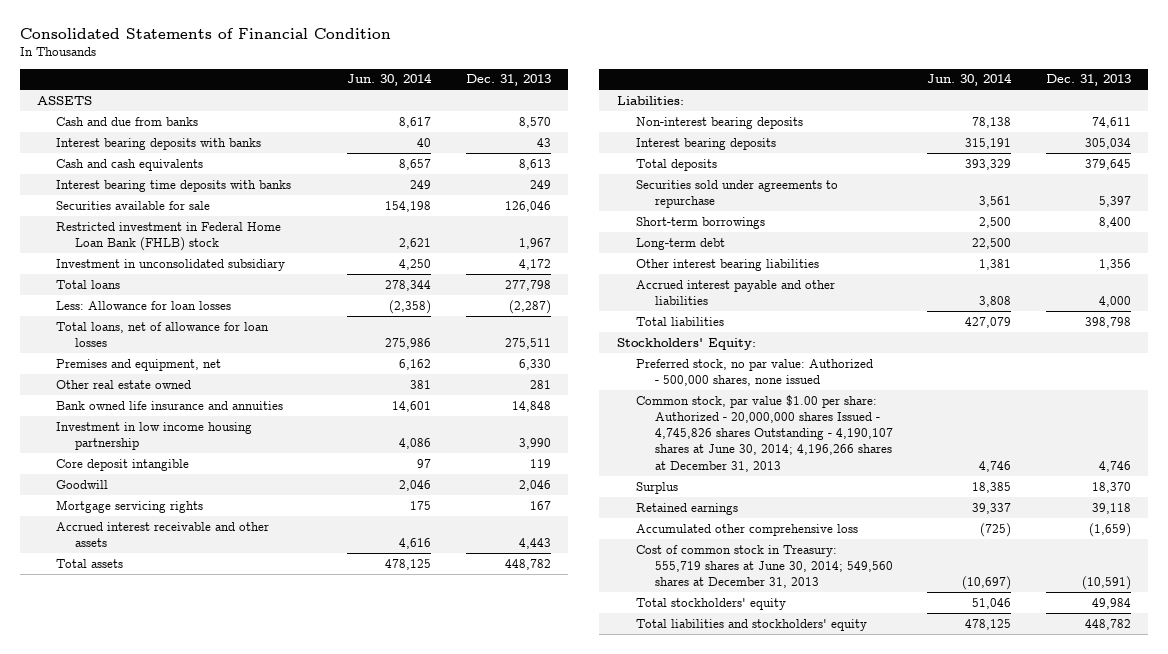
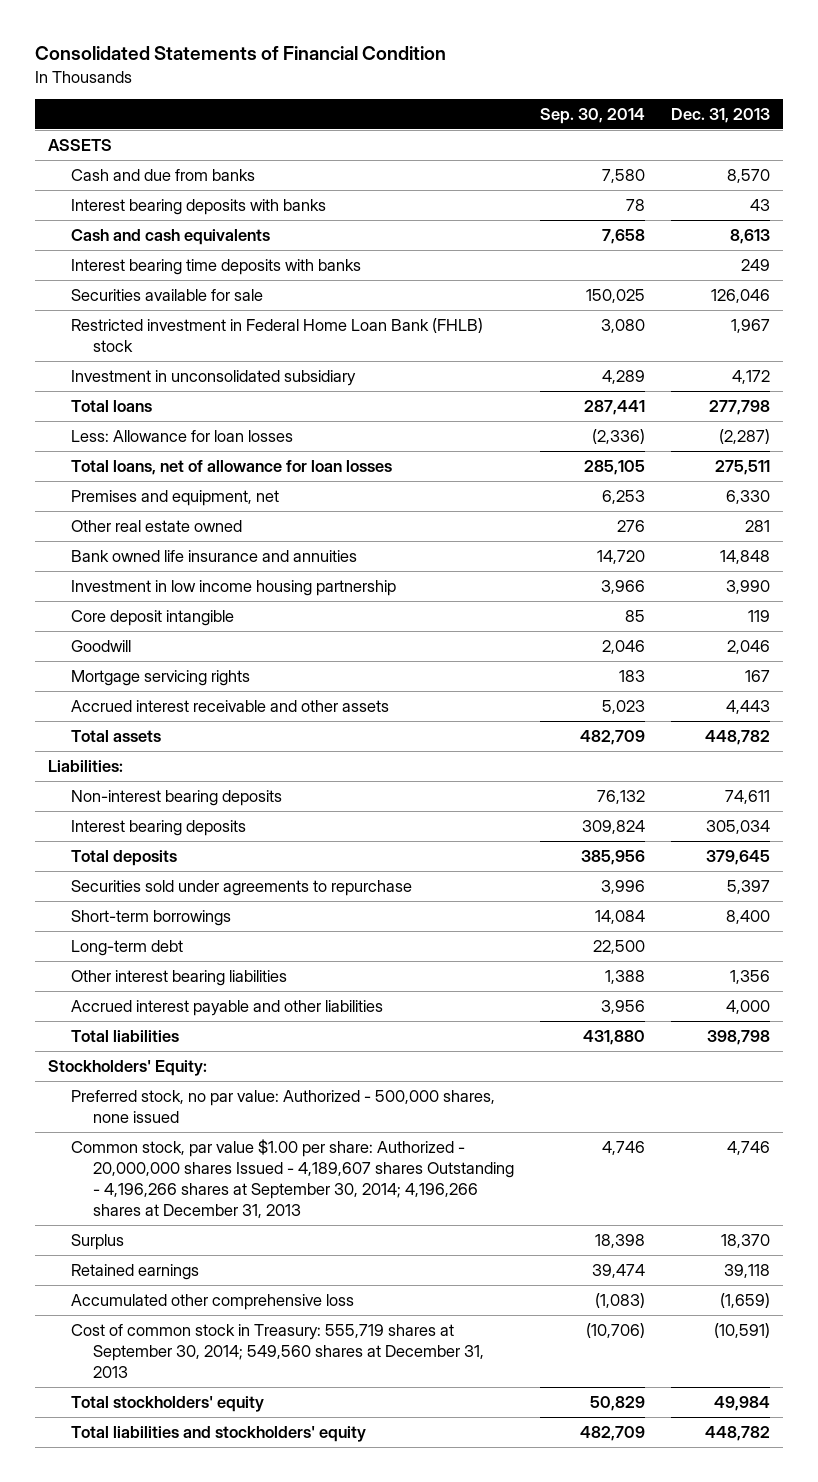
- | Jun. 30, 2014 | Dec. 31, 2013
+ | Sep. 30, 2014 | Dec. 31, 2013
- Common stock, par value $1.00 per share: Authorized - 20,000,000 shares Issued - 4,745,826 shares Outstanding - 4,190,107 shares at June 30, 2014; 4,196,266 shares at December 31, 2013 | 4,746 | 4,746
+ Common stock, par value $1.00 per share: Authorized - 20,000,000 shares Issued - 4,189,607 shares Outstanding - 4,196,266 shares at September 30, 2014; 4,196,266 shares at December 31, 2013 | 4,746 | 4,746
- Cost of common stock in Treasury: 555,719 shares at June 30, 2014; 549,560 shares at December 31, 2013 | (10,697) | (10,591)
+ Cost of common stock in Treasury: 555,719 shares at September 30, 2014; 549,560 shares at December 31, 2013 | (10,706) | (10,591)

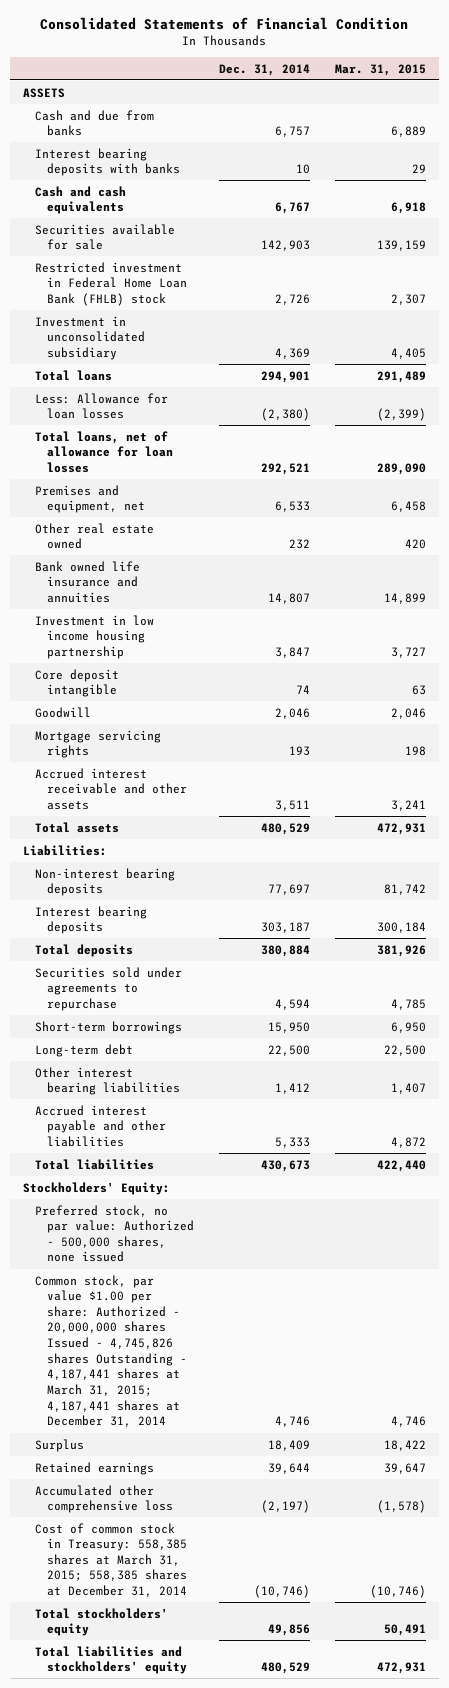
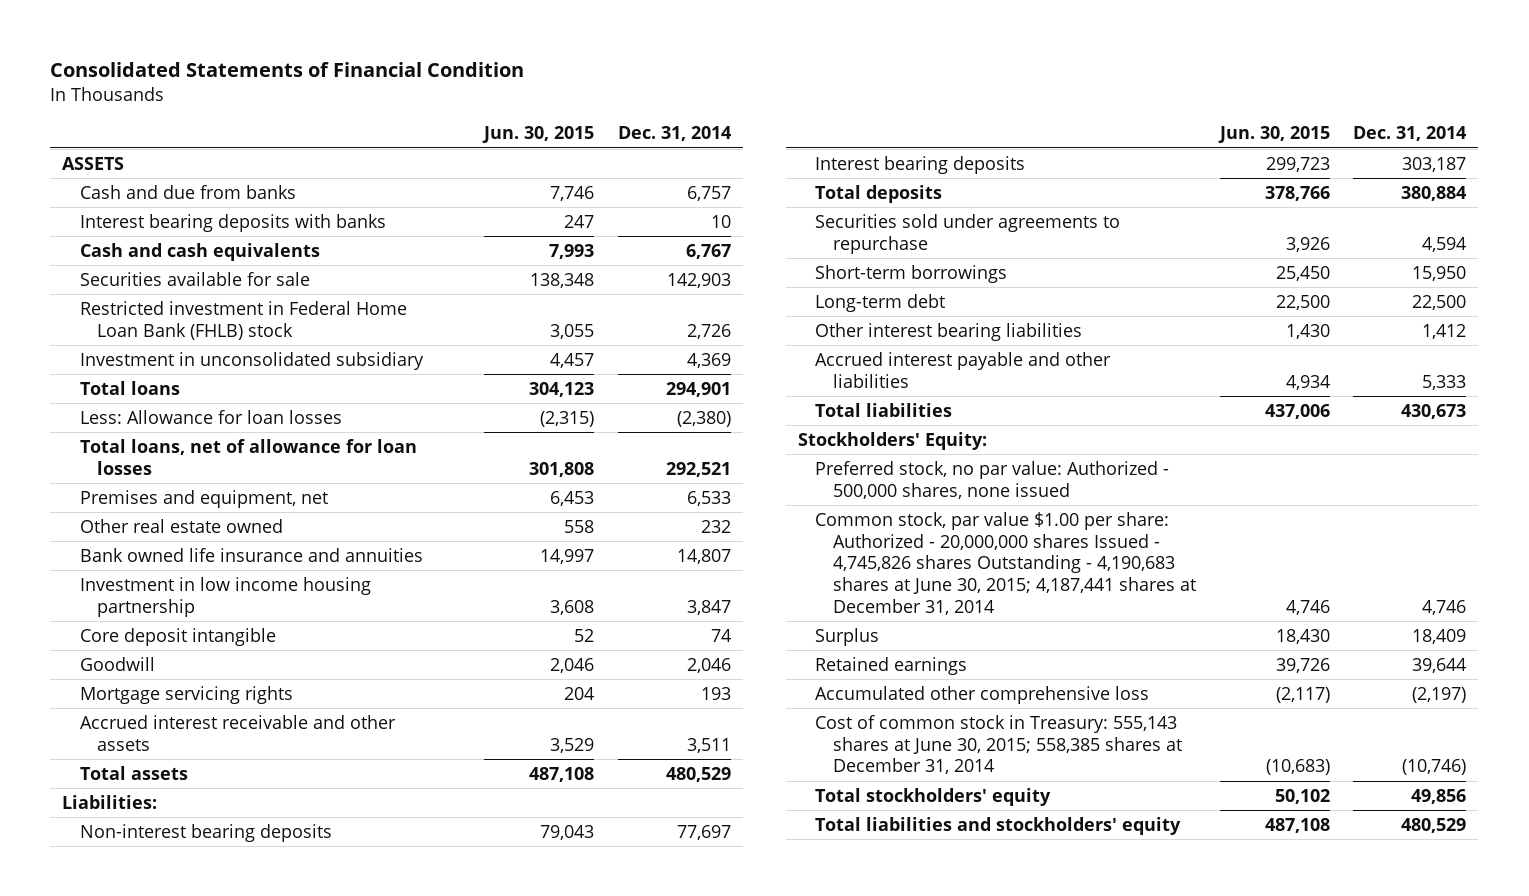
- | Dec. 31, 2014 | Mar. 31, 2015
+ | Jun. 30, 2015 | Dec. 31, 2014
- Common stock, par value $1.00 per share: Authorized - 20,000,000 shares Issued - 4,745,826 shares Outstanding - 4,187,441 shares at March 31, 2015; 4,187,441 shares at December 31, 2014 | 4,746 | 4,746
+ Common stock, par value $1.00 per share: Authorized - 20,000,000 shares Issued - 4,745,826 shares Outstanding - 4,190,683 shares at June 30, 2015; 4,187,441 shares at December 31, 2014 | 4,746 | 4,746
- Cost of common stock in Treasury: 558,385 shares at March 31, 2015; 558,385 shares at December 31, 2014 | (10,746) | (10,746)
+ Cost of common stock in Treasury: 555,143 shares at June 30, 2015; 558,385 shares at December 31, 2014 | (10,683) | (10,746)

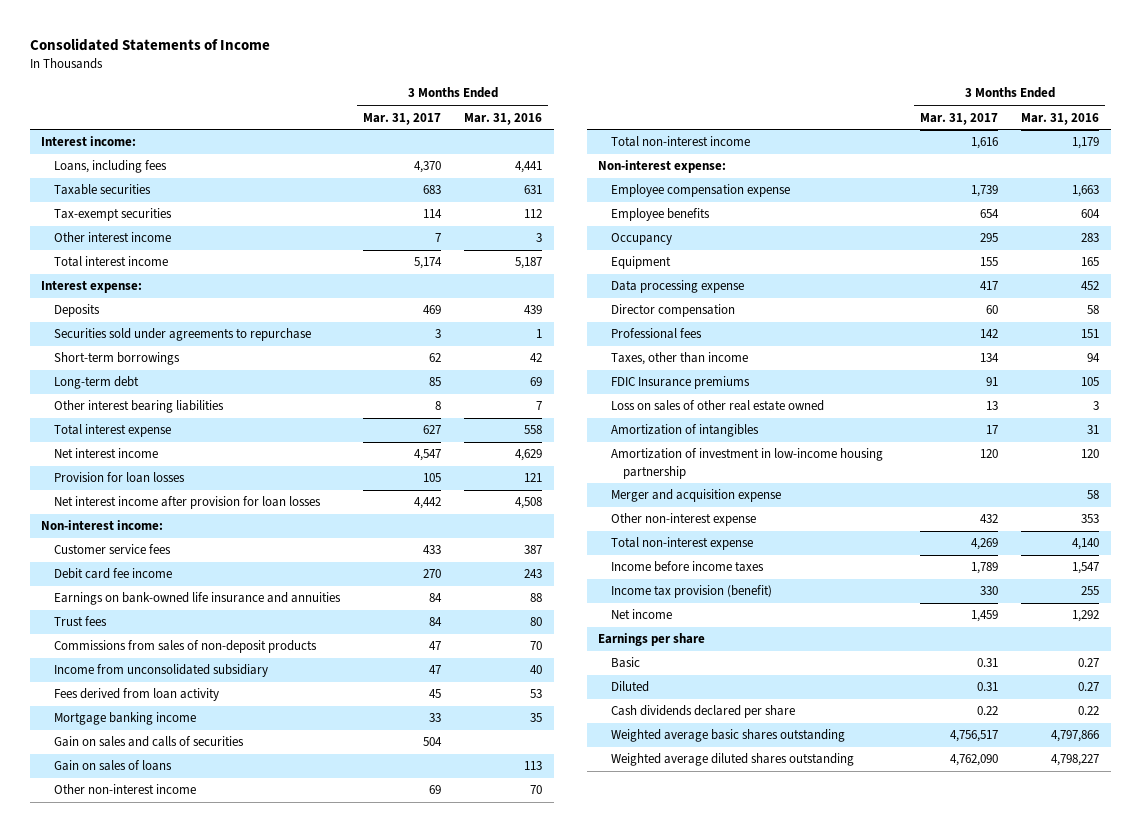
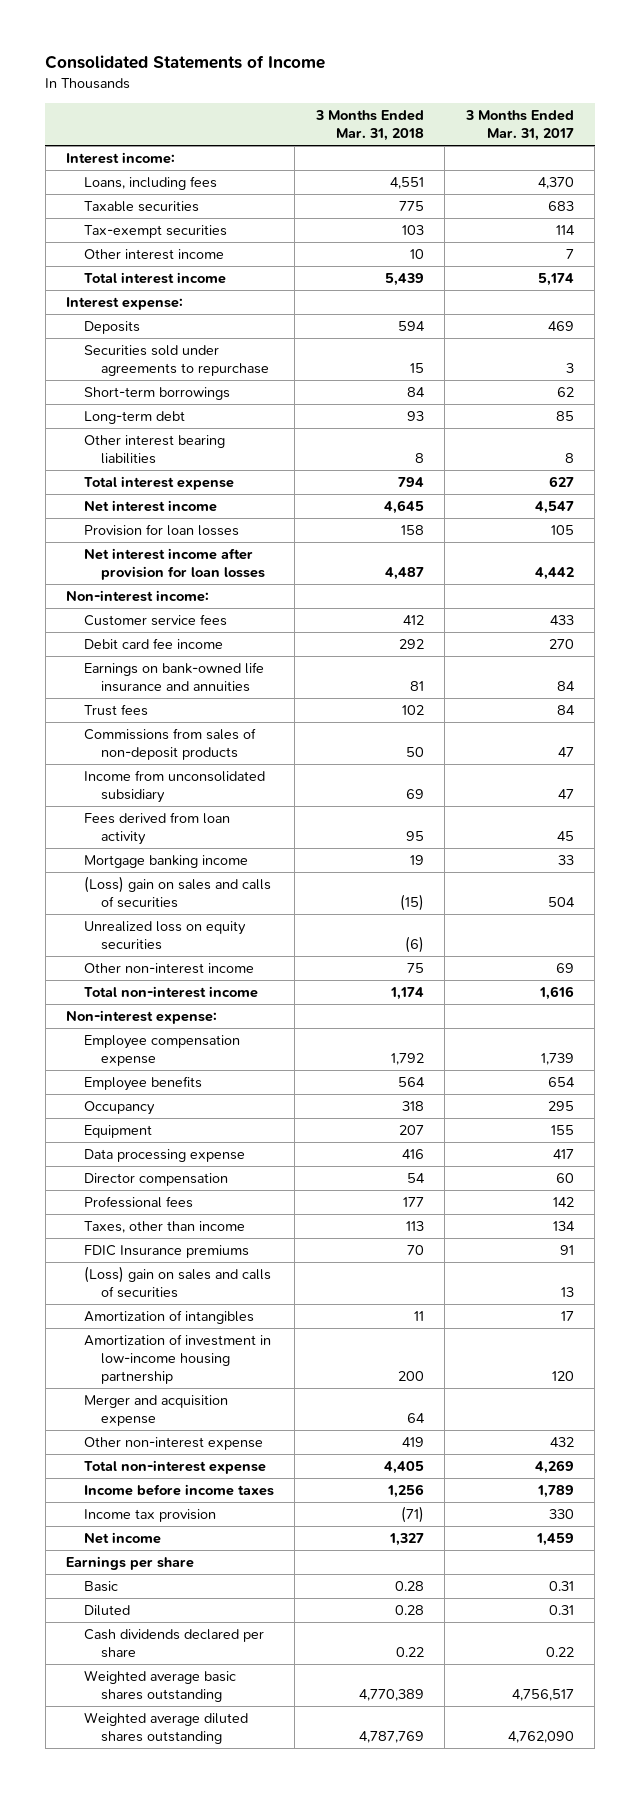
- | 3 Months Ended Mar. 31, 2017 | 3 Months Ended Mar. 31, 2016
+ | 3 Months Ended Mar. 31, 2018 | 3 Months Ended Mar. 31, 2017
- Gain on sales and calls of securities | 504 |
- Gain on sales of loans | | 113
+ (Loss) gain on sales and calls of securities | (15) | 504
+ Unrealized loss on equity securities | (6) |
- Loss on sales of other real estate owned | 13 | 3
+ (Loss) gain on sales and calls of securities | | 13
- Income tax provision (benefit) | 330 | 255
+ Income tax provision | (71) | 330

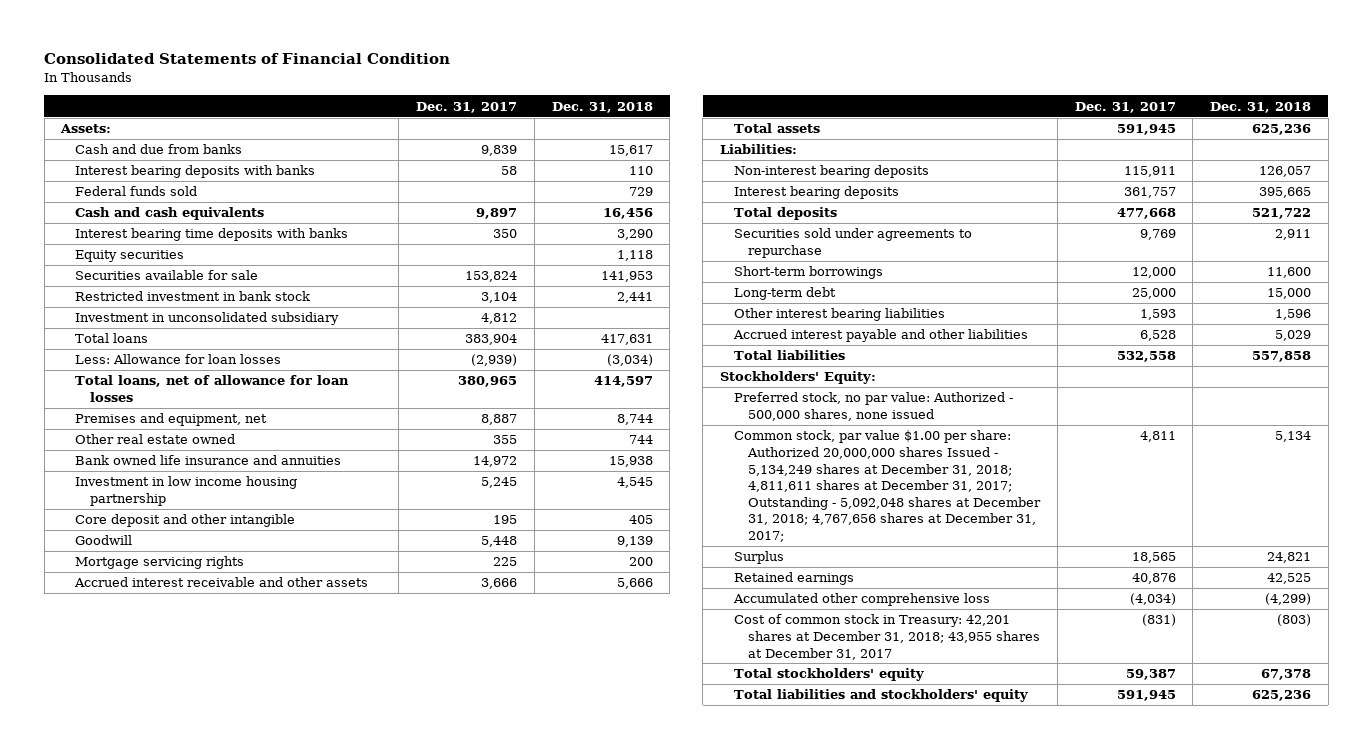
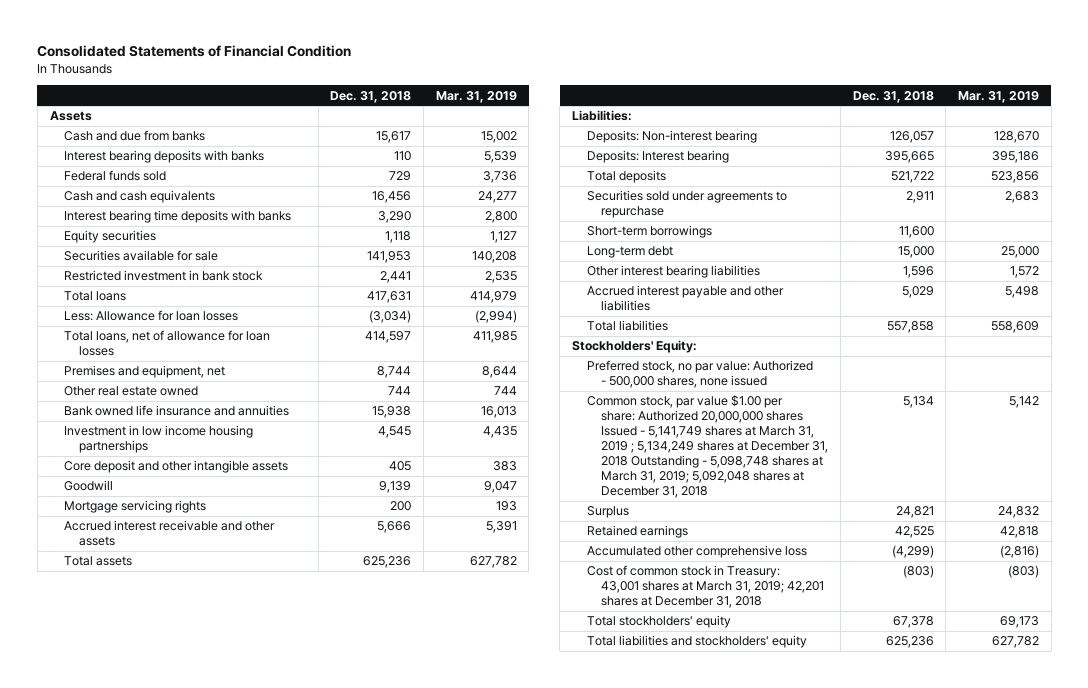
- | Dec. 31, 2017 | Dec. 31, 2018
+ | Dec. 31, 2018 | Mar. 31, 2019
- Assets:
+ Assets
- Investment in unconsolidated subsidiary | 4,812 |
- Investment in low income housing partnership | 5,245 | 4,545
- Core deposit and other intangible | 195 | 405
+ Investment in low income housing partnerships | 4,545 | 4,435
+ Core deposit and other intangible assets | 405 | 383
- Non-interest bearing deposits | 115,911 | 126,057
- Interest bearing deposits | 361,757 | 395,665
+ Deposits: Non-interest bearing | 126,057 | 128,670
+ Deposits: Interest bearing | 395,665 | 395,186
- Common stock, par value $1.00 per share: Authorized 20,000,000 shares Issued - 5,134,249 shares at December 31, 2018; 4,811,611 shares at December 31, 2017; Outstanding - 5,092,048 shares at December 31, 2018; 4,767,656 shares at December 31, 2017; | 4,811 | 5,134
+ Common stock, par value $1.00 per share: Authorized 20,000,000 shares Issued - 5,141,749 shares at March 31, 2019 ; 5,134,249 shares at December 31, 2018 Outstanding - 5,098,748 shares at March 31, 2019; 5,092,048 shares at December 31, 2018 | 5,134 | 5,142
- Cost of common stock in Treasury: 42,201 shares at December 31, 2018; 43,955 shares at December 31, 2017 | (831) | (803)
+ Cost of common stock in Treasury: 43,001 shares at March 31, 2019; 42,201 shares at December 31, 2018 | (803) | (803)

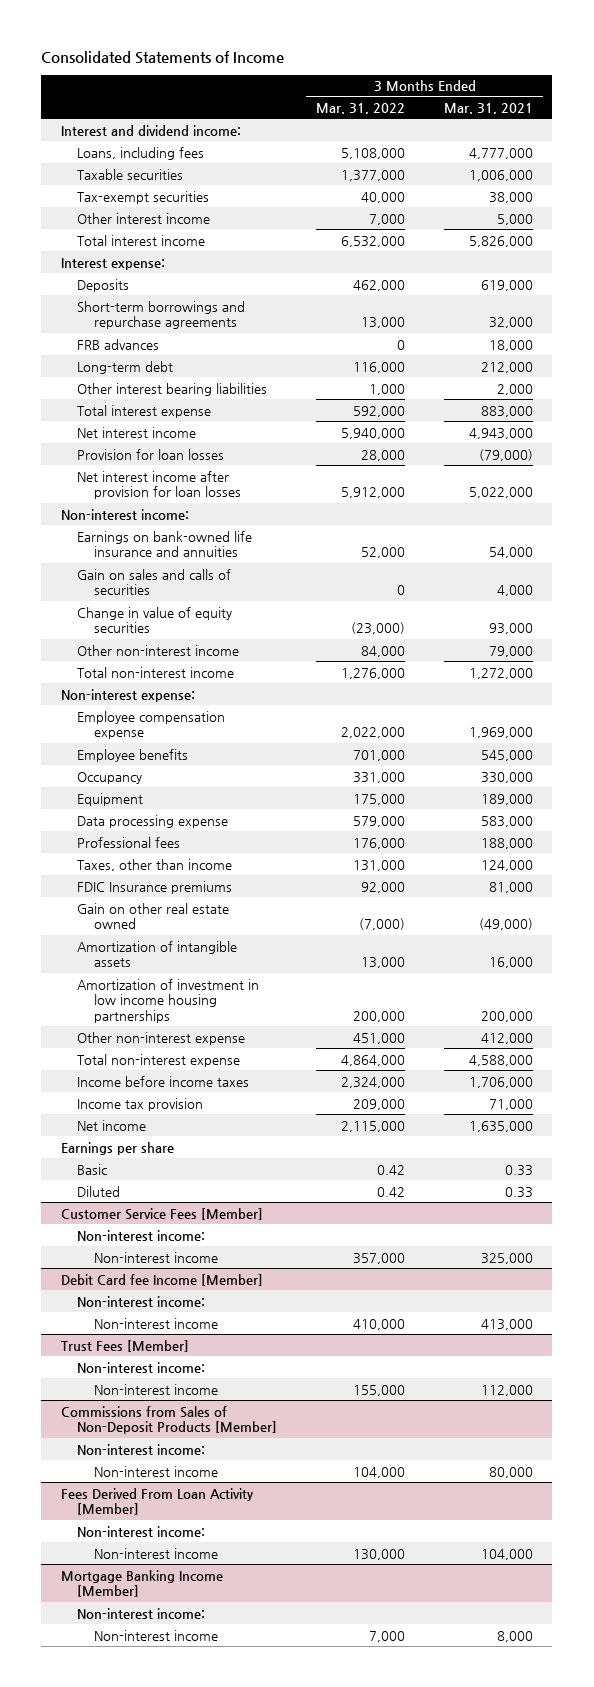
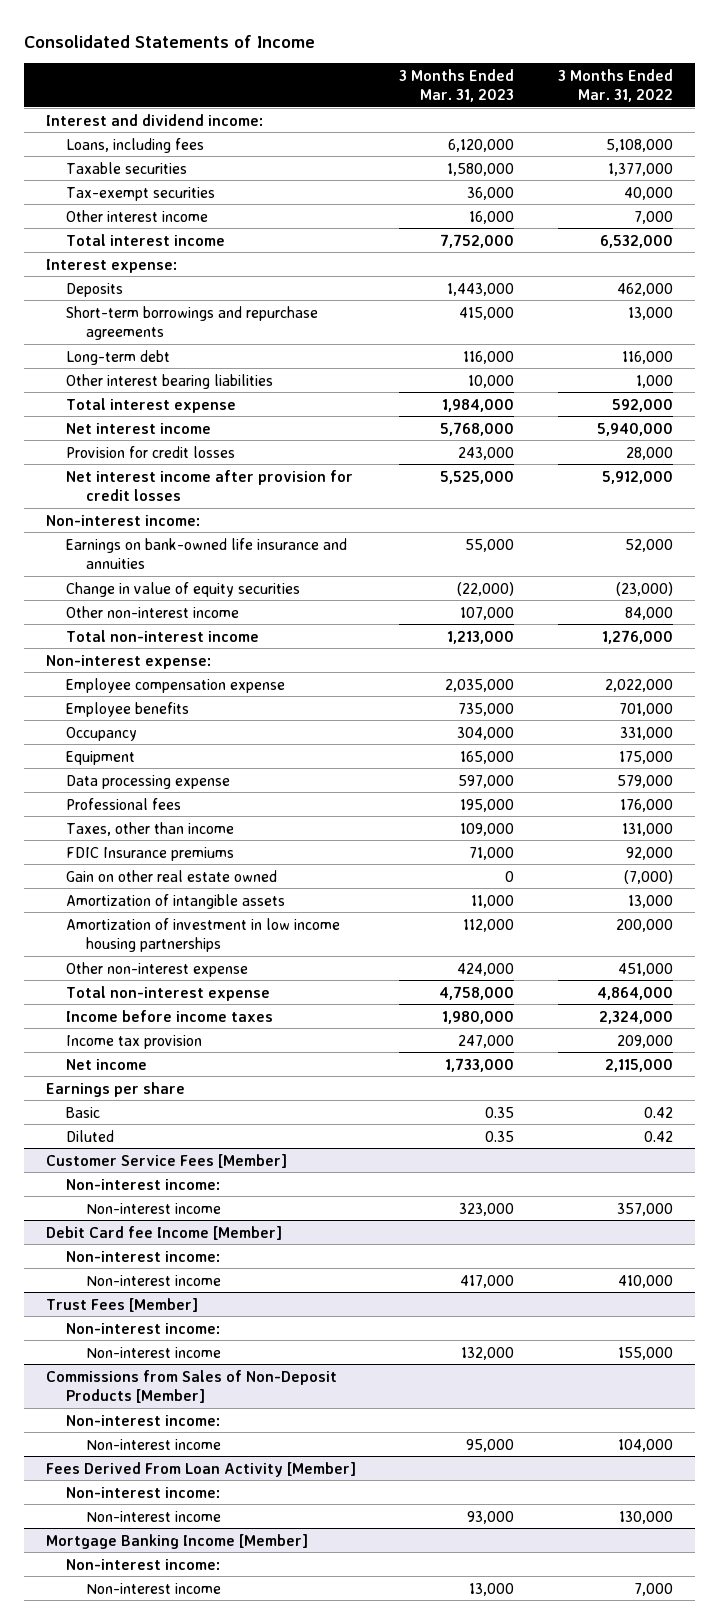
- | 3 Months Ended Mar. 31, 2022 | 3 Months Ended Mar. 31, 2021
+ | 3 Months Ended Mar. 31, 2023 | 3 Months Ended Mar. 31, 2022
- FRB advances | 0 | 18,000
- Provision for loan losses | 28,000 | (79,000)
- Net interest income after provision for loan losses | 5,912,000 | 5,022,000
+ Provision for credit losses | 243,000 | 28,000
+ Net interest income after provision for credit losses | 5,525,000 | 5,912,000
- Gain on sales and calls of securities | 0 | 4,000

